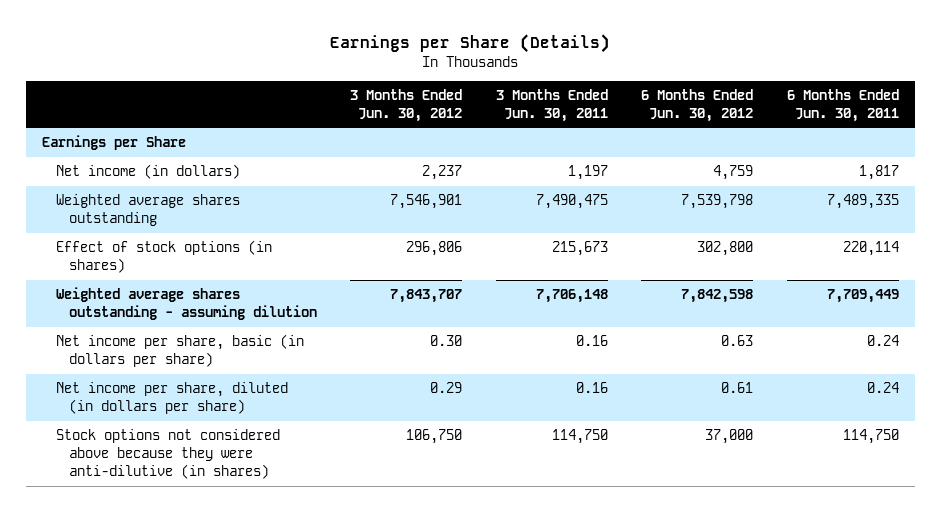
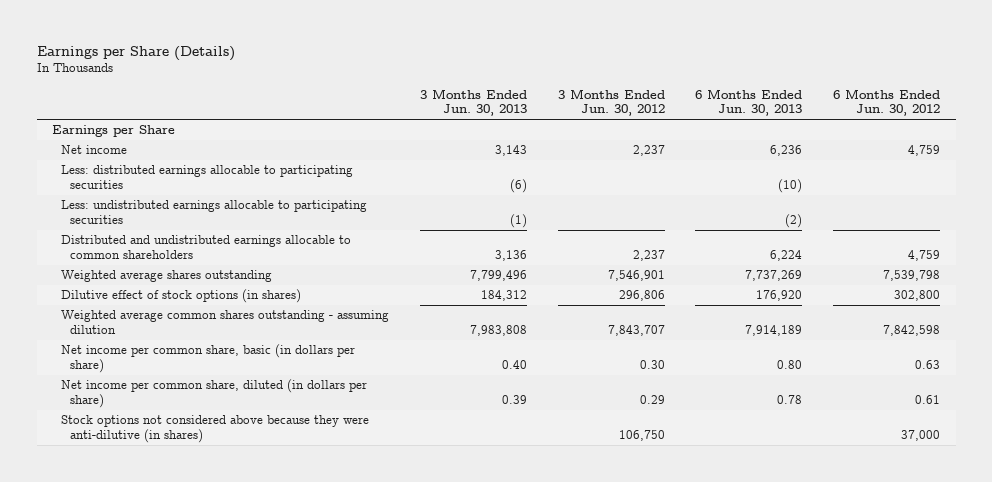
- | 3 Months Ended Jun. 30, 2012 | 3 Months Ended Jun. 30, 2011 | 6 Months Ended Jun. 30, 2012 | 6 Months Ended Jun. 30, 2011
+ | 3 Months Ended Jun. 30, 2013 | 3 Months Ended Jun. 30, 2012 | 6 Months Ended Jun. 30, 2013 | 6 Months Ended Jun. 30, 2012
- Net income (in dollars) | 2,237 | 1,197 | 4,759 | 1,817
+ Net income | 3,143 | 2,237 | 6,236 | 4,759
+ Less: distributed earnings allocable to participating securities | (6) | | (10) |
+ Less: undistributed earnings allocable to participating securities | (1) | | (2) |
+ Distributed and undistributed earnings allocable to common shareholders | 3,136 | 2,237 | 6,224 | 4,759
- Effect of stock options (in shares) | 296,806 | 215,673 | 302,800 | 220,114
- Weighted average shares outstanding - assuming dilution | 7,843,707 | 7,706,148 | 7,842,598 | 7,709,449
- Net income per share, basic (in dollars per share) | 0.30 | 0.16 | 0.63 | 0.24
- Net income per share, diluted (in dollars per share) | 0.29 | 0.16 | 0.61 | 0.24
+ Dilutive effect of stock options (in shares) | 184,312 | 296,806 | 176,920 | 302,800
+ Weighted average common shares outstanding - assuming dilution | 7,983,808 | 7,843,707 | 7,914,189 | 7,842,598
+ Net income per common share, basic (in dollars per share) | 0.40 | 0.30 | 0.80 | 0.63
+ Net income per common share, diluted (in dollars per share) | 0.39 | 0.29 | 0.78 | 0.61

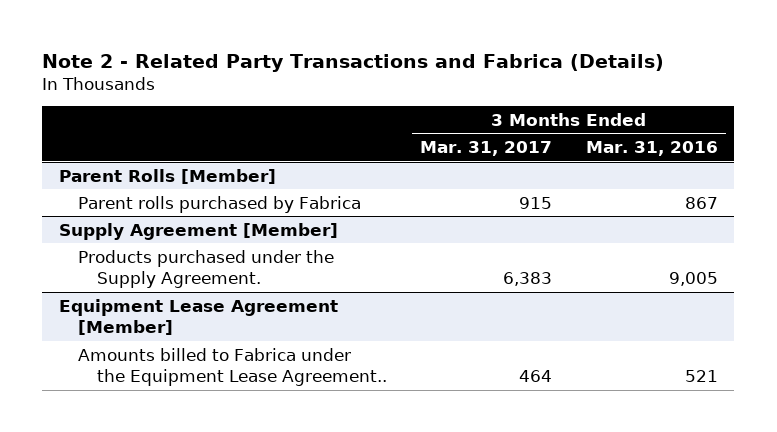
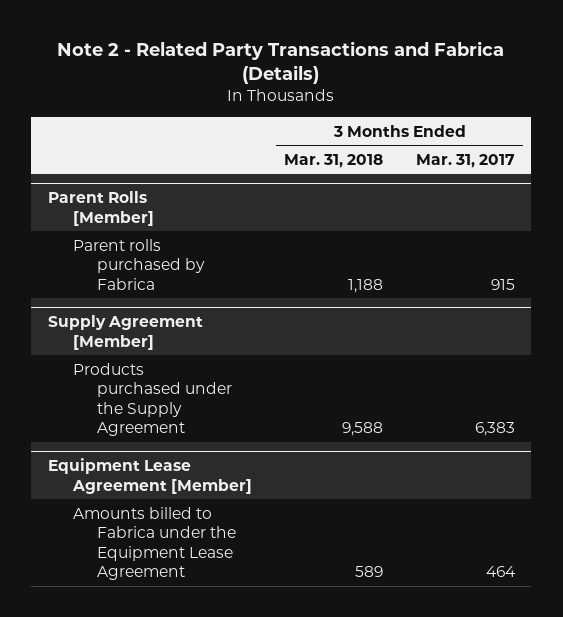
- | 3 Months Ended Mar. 31, 2017 | 3 Months Ended Mar. 31, 2016
+ | 3 Months Ended Mar. 31, 2018 | 3 Months Ended Mar. 31, 2017
@ Supply Agreement [Member]
- Products purchased under the Supply Agreement. | 6,383 | 9,005
+ Products purchased under the Supply Agreement | 9,588 | 6,383
@ Equipment Lease Agreement [Member]
- Amounts billed to Fabrica under the Equipment Lease Agreement.. | 464 | 521
+ Amounts billed to Fabrica under the Equipment Lease Agreement | 589 | 464

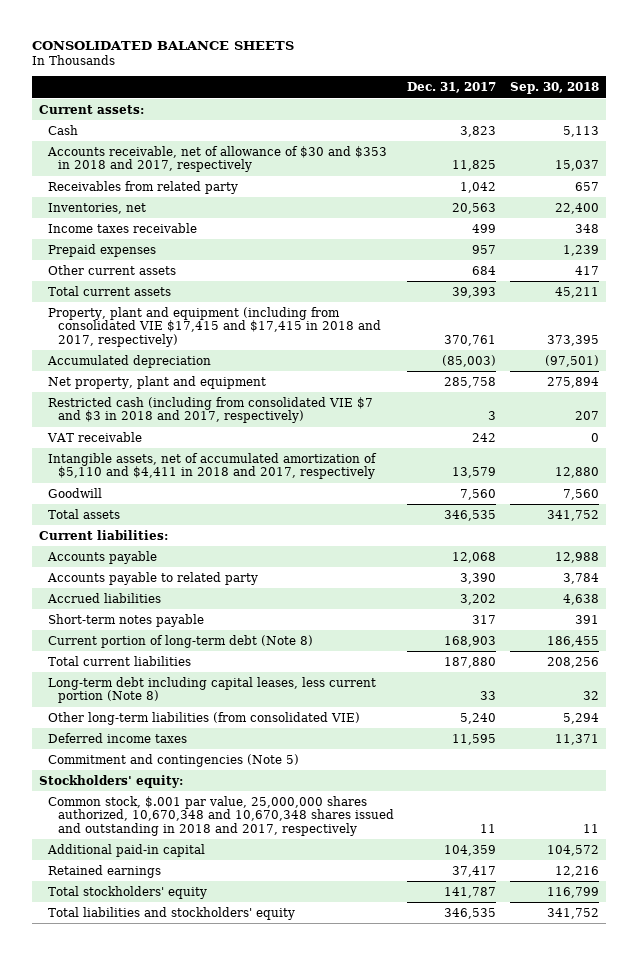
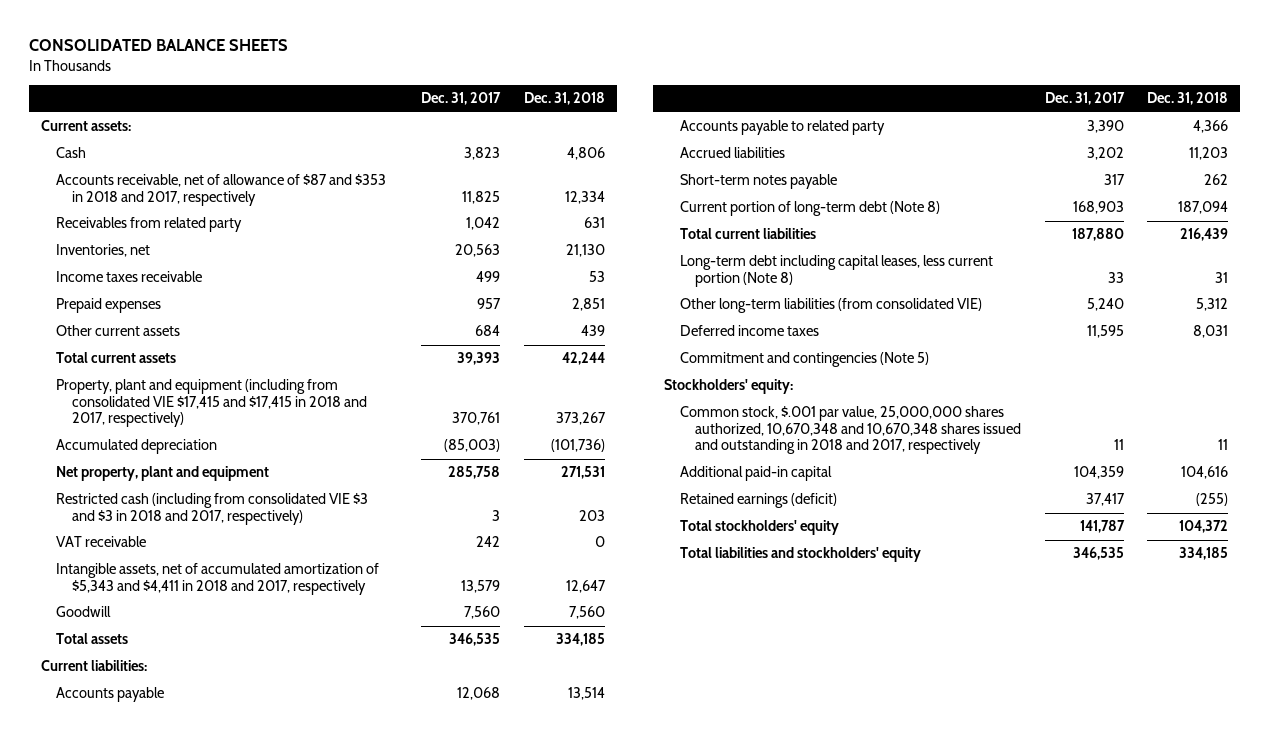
- | Dec. 31, 2017 | Sep. 30, 2018
+ | Dec. 31, 2017 | Dec. 31, 2018
- Accounts receivable, net of allowance of $30 and $353 in 2018 and 2017, respectively | 11,825 | 15,037
+ Accounts receivable, net of allowance of $87 and $353 in 2018 and 2017, respectively | 11,825 | 12,334
- Restricted cash (including from consolidated VIE $7 and $3 in 2018 and 2017, respectively) | 3 | 207
+ Restricted cash (including from consolidated VIE $3 and $3 in 2018 and 2017, respectively) | 3 | 203
- Intangible assets, net of accumulated amortization of $5,110 and $4,411 in 2018 and 2017, respectively | 13,579 | 12,880
+ Intangible assets, net of accumulated amortization of $5,343 and $4,411 in 2018 and 2017, respectively | 13,579 | 12,647
- Retained earnings | 37,417 | 12,216
+ Retained earnings (deficit) | 37,417 | (255)

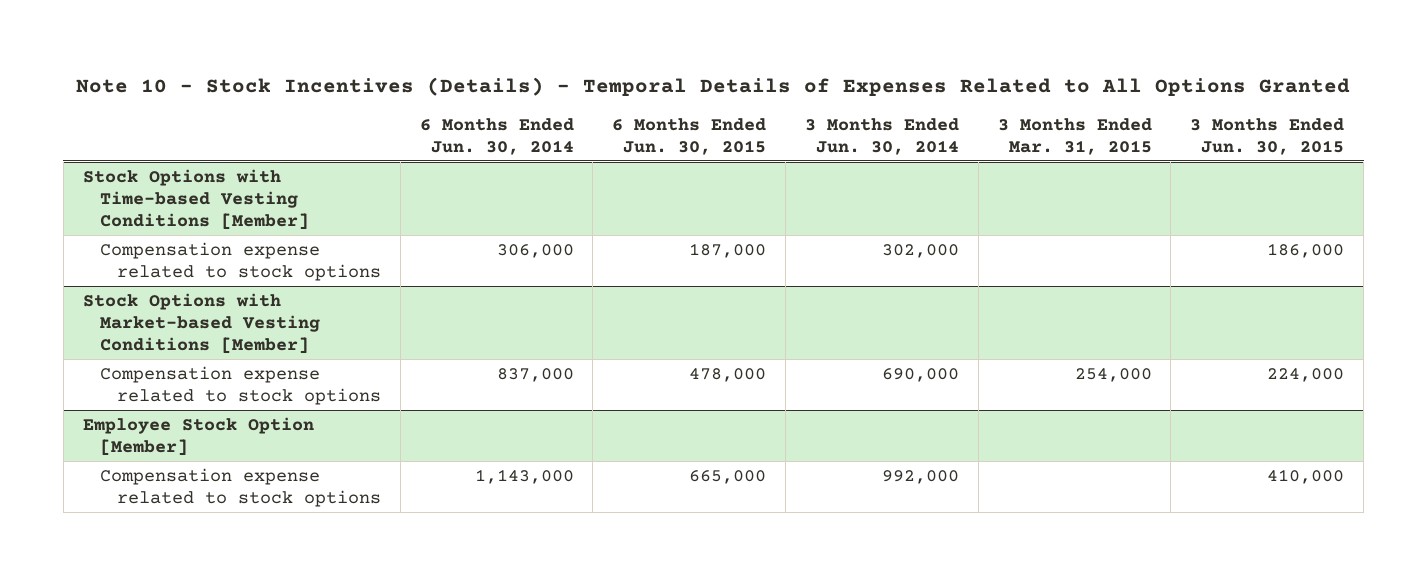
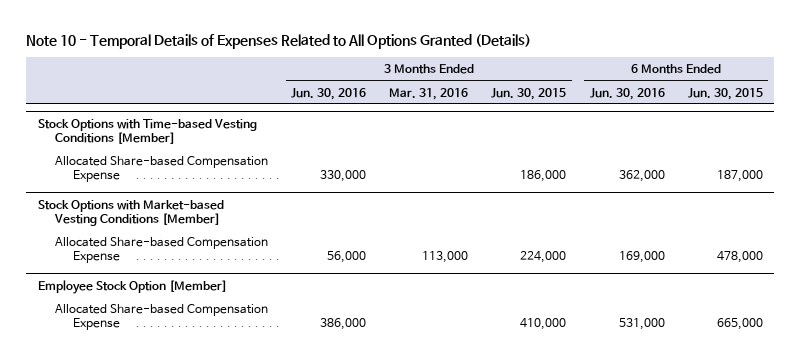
- Note 10 - Stock Incentives (Details) - Temporal Details of Expenses Related to All Options Granted
+ Note 10 - Temporal Details of Expenses Related to All Options Granted (Details)
- | 6 Months Ended Jun. 30, 2014 | 6 Months Ended Jun. 30, 2015 | 3 Months Ended Jun. 30, 2014 | 3 Months Ended Mar. 31, 2015 | 3 Months Ended Jun. 30, 2015
+ | 3 Months Ended Jun. 30, 2016 | 3 Months Ended Mar. 31, 2016 | 3 Months Ended Jun. 30, 2015 | 6 Months Ended Jun. 30, 2016 | 6 Months Ended Jun. 30, 2015
@ Stock Options with Time-based Vesting Conditions [Member]
- Compensation expense related to stock options | 306,000 | 187,000 | 302,000 | | 186,000
+ Allocated Share-based Compensation Expense | 330,000 | | 186,000 | 362,000 | 187,000
@ Stock Options with Market-based Vesting Conditions [Member]
- Compensation expense related to stock options | 837,000 | 478,000 | 690,000 | 254,000 | 224,000
+ Allocated Share-based Compensation Expense | 56,000 | 113,000 | 224,000 | 169,000 | 478,000
@ Employee Stock Option [Member]
- Compensation expense related to stock options | 1,143,000 | 665,000 | 992,000 | | 410,000
+ Allocated Share-based Compensation Expense | 386,000 | | 410,000 | 531,000 | 665,000

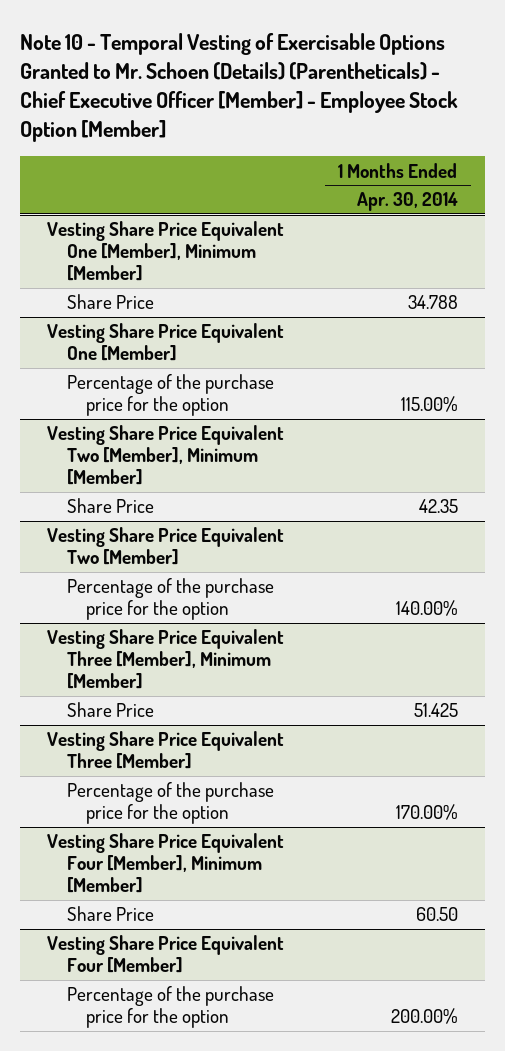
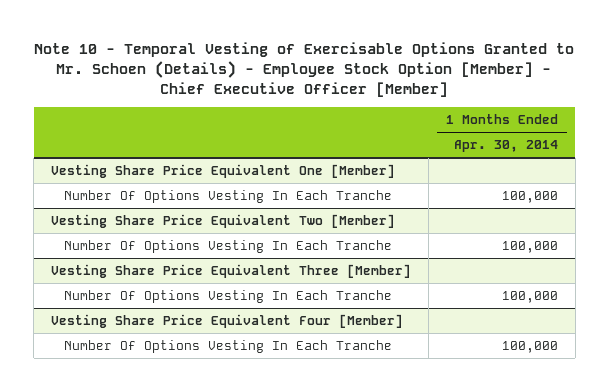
- Note 10 - Temporal Vesting of Exercisable Options Granted to Mr. Schoen (Details) (Parentheticals) - Chief Executive Officer [Member] - Employee Stock Option [Member]
+ Note 10 - Temporal Vesting of Exercisable Options Granted to Mr. Schoen (Details) - Employee Stock Option [Member] - Chief Executive Officer [Member]
- Vesting Share Price Equivalent One [Member], Minimum [Member]
- Share Price | 34.788
@ Vesting Share Price Equivalent One [Member]
- Percentage of the purchase price for the option | 115.00%
- Vesting Share Price Equivalent Two [Member], Minimum [Member]
- Share Price | 42.35
@ Vesting Share Price Equivalent One [Member]
+ Number Of Options Vesting In Each Tranche | 100,000
@ Vesting Share Price Equivalent Two [Member]
- Percentage of the purchase price for the option | 140.00%
- Vesting Share Price Equivalent Three [Member], Minimum [Member]
- Share Price | 51.425
@ Vesting Share Price Equivalent Two [Member]
+ Number Of Options Vesting In Each Tranche | 100,000
@ Vesting Share Price Equivalent Three [Member]
- Percentage of the purchase price for the option | 170.00%
- Vesting Share Price Equivalent Four [Member], Minimum [Member]
- Share Price | 60.50
@ Vesting Share Price Equivalent Three [Member]
+ Number Of Options Vesting In Each Tranche | 100,000
@ Vesting Share Price Equivalent Four [Member]
- Percentage of the purchase price for the option | 200.00%
+ Number Of Options Vesting In Each Tranche | 100,000

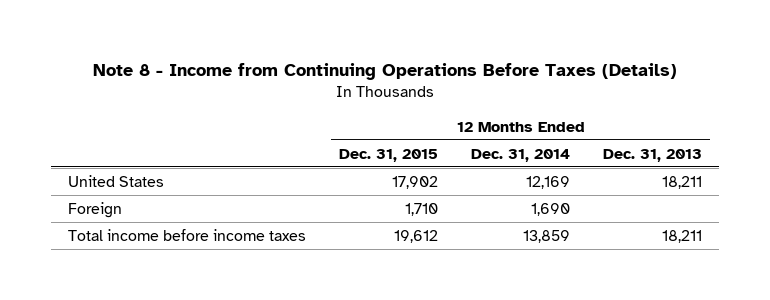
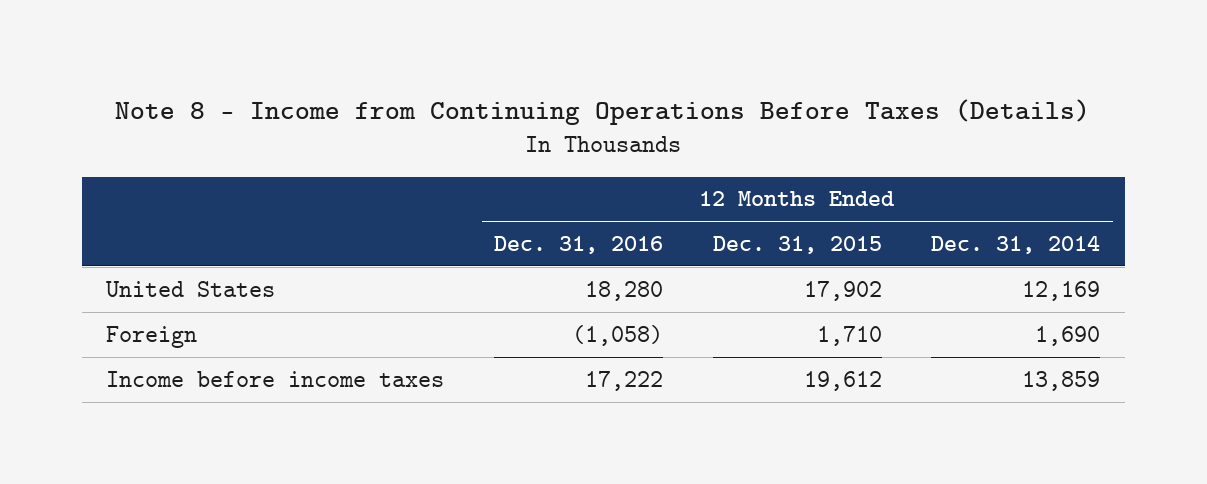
- | 12 Months Ended Dec. 31, 2015 | 12 Months Ended Dec. 31, 2014 | 12 Months Ended Dec. 31, 2013
+ | 12 Months Ended Dec. 31, 2016 | 12 Months Ended Dec. 31, 2015 | 12 Months Ended Dec. 31, 2014
- Total income before income taxes | 19,612 | 13,859 | 18,211
+ Income before income taxes | 17,222 | 19,612 | 13,859

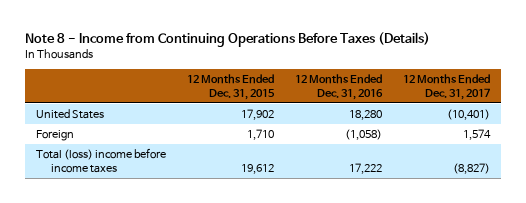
- | 12 Months Ended Dec. 31, 2016 | 12 Months Ended Dec. 31, 2015 | 12 Months Ended Dec. 31, 2014
+ | 12 Months Ended Dec. 31, 2015 | 12 Months Ended Dec. 31, 2016 | 12 Months Ended Dec. 31, 2017
- Income before income taxes | 17,222 | 19,612 | 13,859
+ Total (loss) income before income taxes | 19,612 | 17,222 | (8,827)

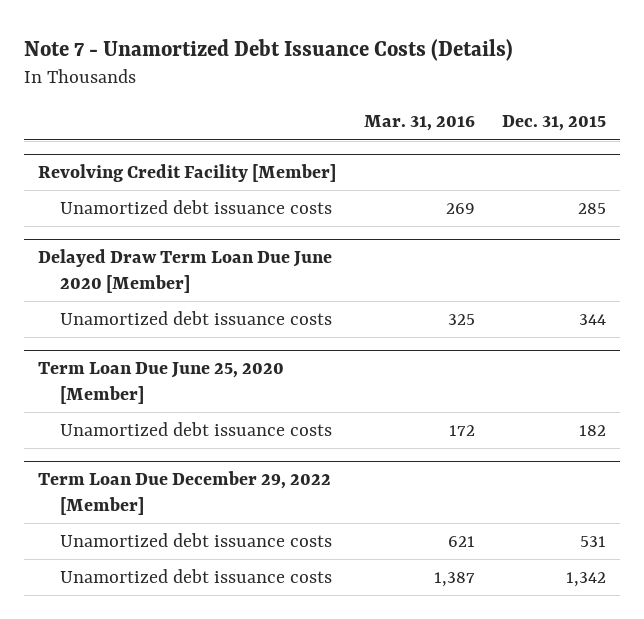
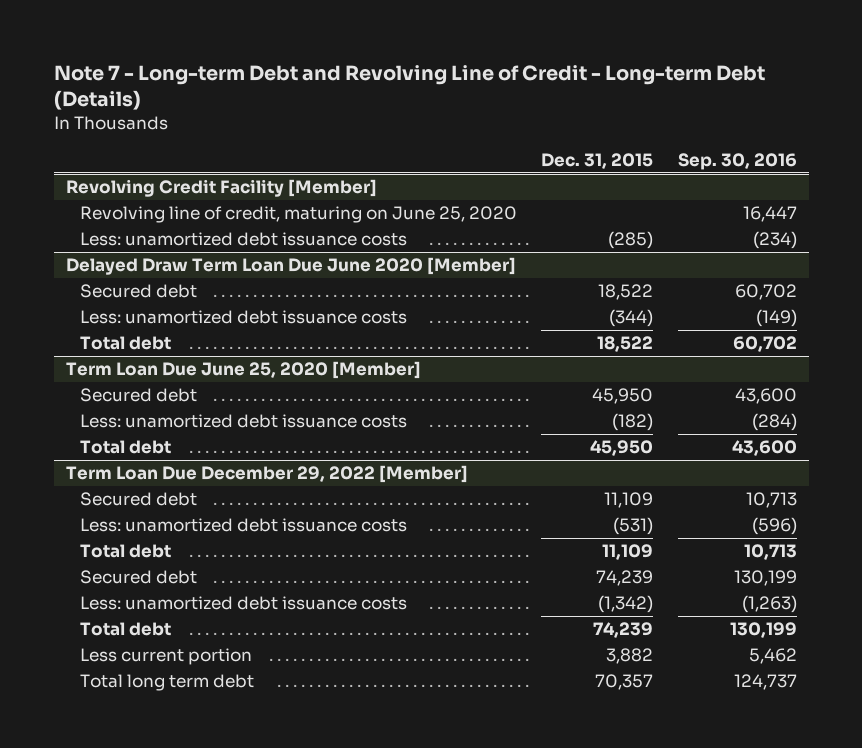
- Note 7 - Unamortized Debt Issuance Costs (Details)
+ Note 7 - Long-term Debt and Revolving Line of Credit - Long-term Debt (Details)
- | Mar. 31, 2016 | Dec. 31, 2015
+ | Dec. 31, 2015 | Sep. 30, 2016
@ Revolving Credit Facility [Member]
- Unamortized debt issuance costs | 269 | 285
+ Revolving line of credit, maturing on June 25, 2020 | | 16,447
+ Less: unamortized debt issuance costs | (285) | (234)
@ Delayed Draw Term Loan Due June 2020 [Member]
- Unamortized debt issuance costs | 325 | 344
+ Secured debt | 18,522 | 60,702
+ Less: unamortized debt issuance costs | (344) | (149)
+ Total debt | 18,522 | 60,702
@ Term Loan Due June 25, 2020 [Member]
- Unamortized debt issuance costs | 172 | 182
+ Secured debt | 45,950 | 43,600
+ Less: unamortized debt issuance costs | (182) | (284)
+ Total debt | 45,950 | 43,600
@ Term Loan Due December 29, 2022 [Member]
- Unamortized debt issuance costs | 621 | 531
- Unamortized debt issuance costs | 1,387 | 1,342
+ Secured debt | 11,109 | 10,713
+ Less: unamortized debt issuance costs | (531) | (596)
+ Total debt | 11,109 | 10,713
+ Secured debt | 74,239 | 130,199
+ Less: unamortized debt issuance costs | (1,342) | (1,263)
+ Total debt | 74,239 | 130,199
+ Less current portion | 3,882 | 5,462
+ Total long term debt | 70,357 | 124,737

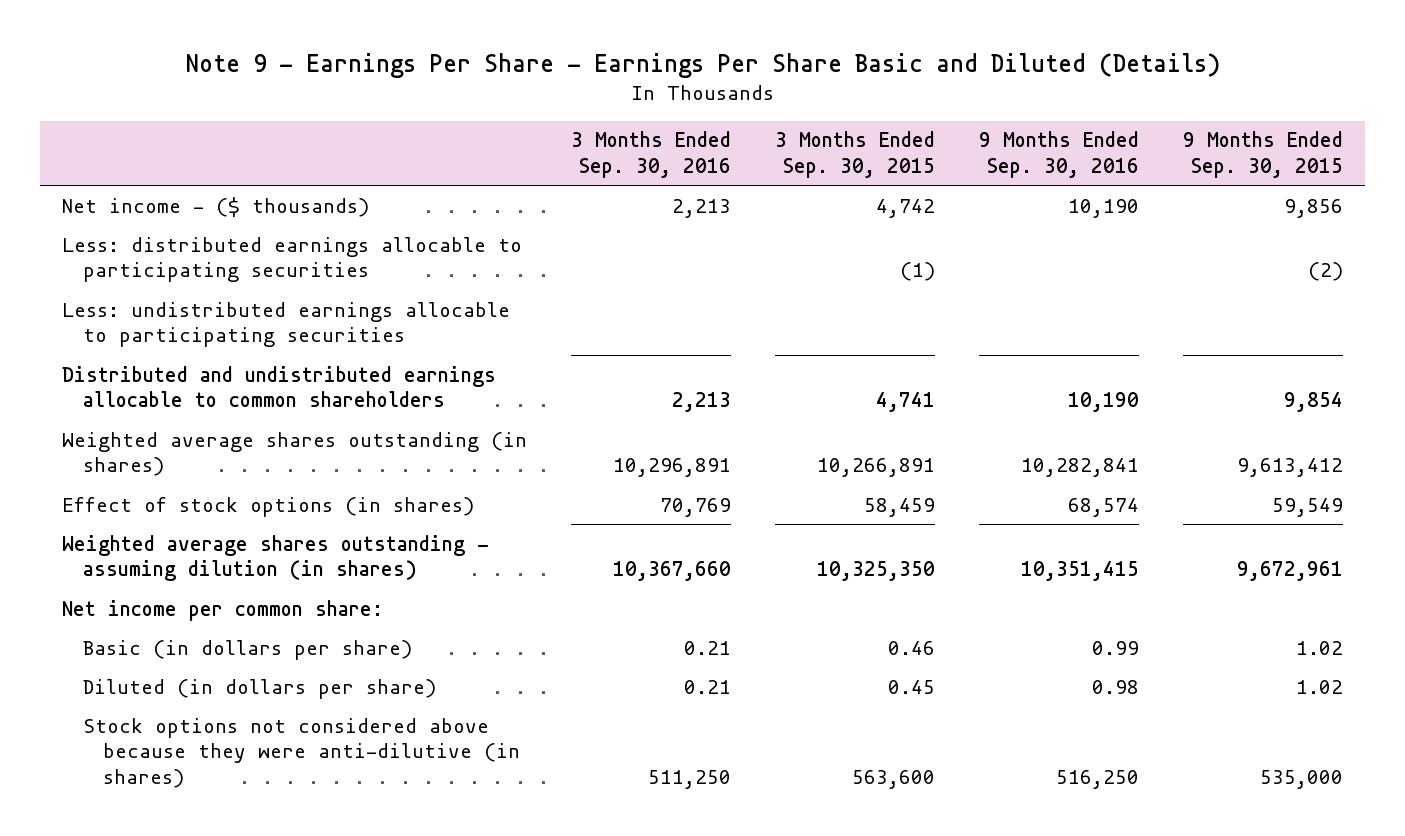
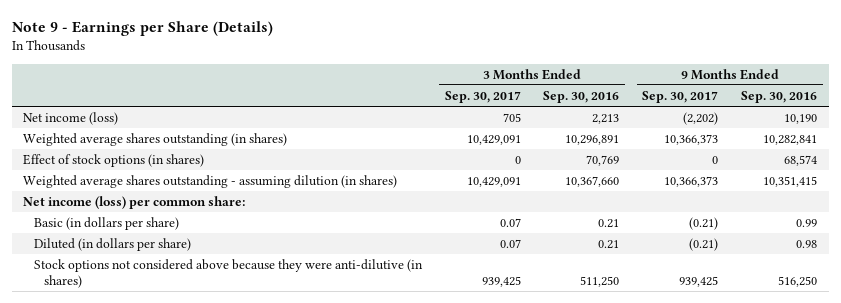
- Note 9 - Earnings Per Share - Earnings Per Share Basic and Diluted (Details)
+ Note 9 - Earnings per Share (Details)
- | 3 Months Ended Sep. 30, 2016 | 3 Months Ended Sep. 30, 2015 | 9 Months Ended Sep. 30, 2016 | 9 Months Ended Sep. 30, 2015
+ | 3 Months Ended Sep. 30, 2017 | 3 Months Ended Sep. 30, 2016 | 9 Months Ended Sep. 30, 2017 | 9 Months Ended Sep. 30, 2016
- Net income - ($ thousands) | 2,213 | 4,742 | 10,190 | 9,856
- Less: distributed earnings allocable to participating securities | | (1) | | (2)
- Less: undistributed earnings allocable to participating securities
- Distributed and undistributed earnings allocable to common shareholders | 2,213 | 4,741 | 10,190 | 9,854
+ Net income (loss) | 705 | 2,213 | (2,202) | 10,190
- Net income per common share:
+ Net income (loss) per common share:

